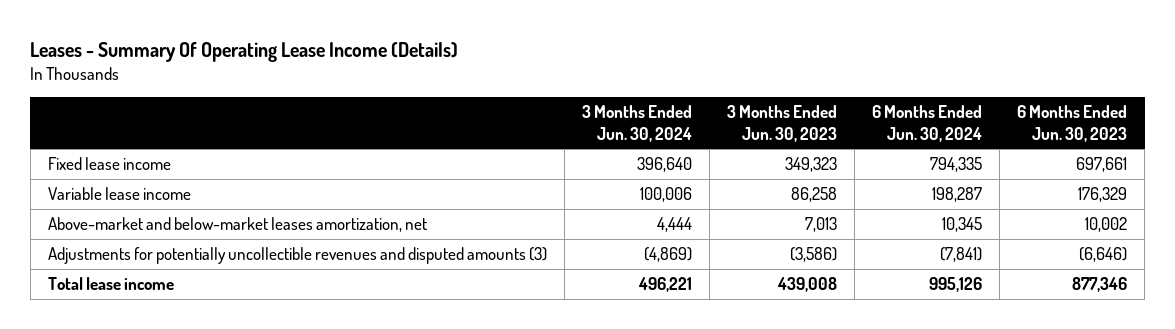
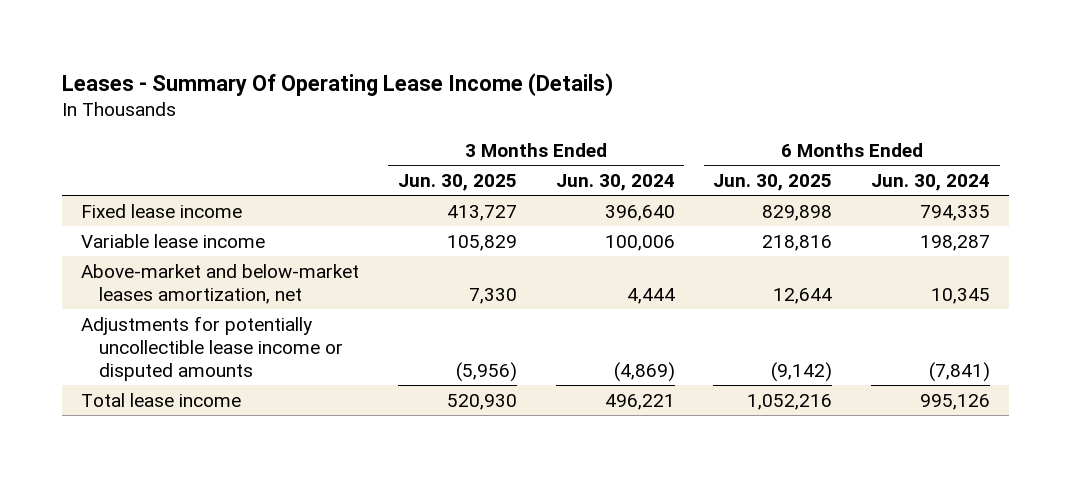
- | 3 Months Ended Jun. 30, 2024 | 3 Months Ended Jun. 30, 2023 | 6 Months Ended Jun. 30, 2024 | 6 Months Ended Jun. 30, 2023
+ | 3 Months Ended Jun. 30, 2025 | 3 Months Ended Jun. 30, 2024 | 6 Months Ended Jun. 30, 2025 | 6 Months Ended Jun. 30, 2024
- Adjustments for potentially uncollectible revenues and disputed amounts (3) | (4,869) | (3,586) | (7,841) | (6,646)
+ Adjustments for potentially uncollectible lease income or disputed amounts | (5,956) | (4,869) | (9,142) | (7,841)

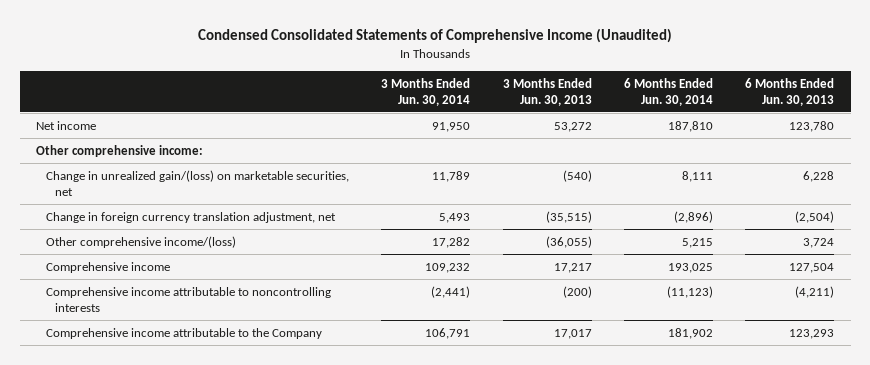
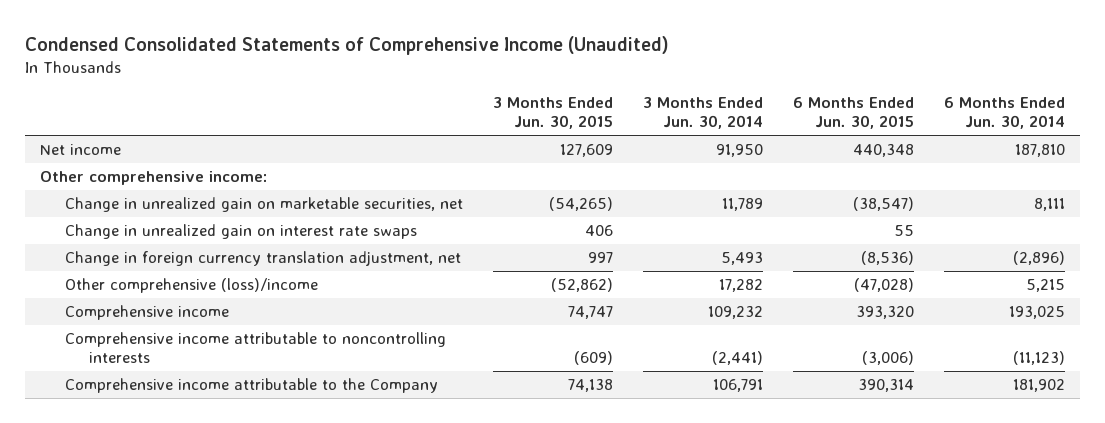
- | 3 Months Ended Jun. 30, 2014 | 3 Months Ended Jun. 30, 2013 | 6 Months Ended Jun. 30, 2014 | 6 Months Ended Jun. 30, 2013
+ | 3 Months Ended Jun. 30, 2015 | 3 Months Ended Jun. 30, 2014 | 6 Months Ended Jun. 30, 2015 | 6 Months Ended Jun. 30, 2014
- Change in unrealized gain/(loss) on marketable securities, net | 11,789 | (540) | 8,111 | 6,228
+ Change in unrealized gain on marketable securities, net | (54,265) | 11,789 | (38,547) | 8,111
+ Change in unrealized gain on interest rate swaps | 406 | | 55 |
- Other comprehensive income/(loss) | 17,282 | (36,055) | 5,215 | 3,724
+ Other comprehensive (loss)/income | (52,862) | 17,282 | (47,028) | 5,215

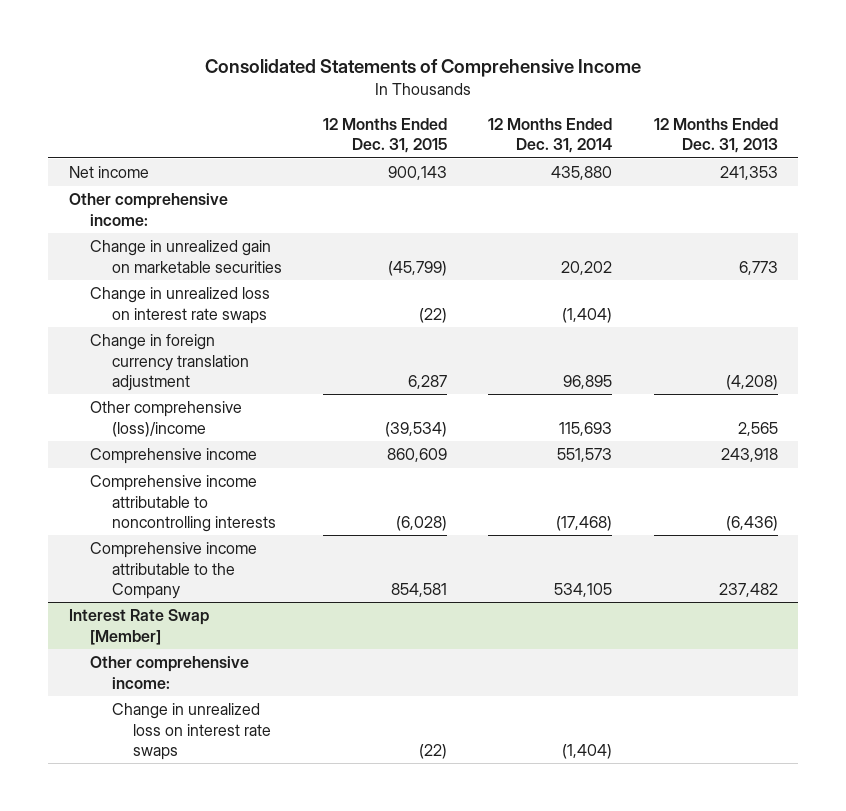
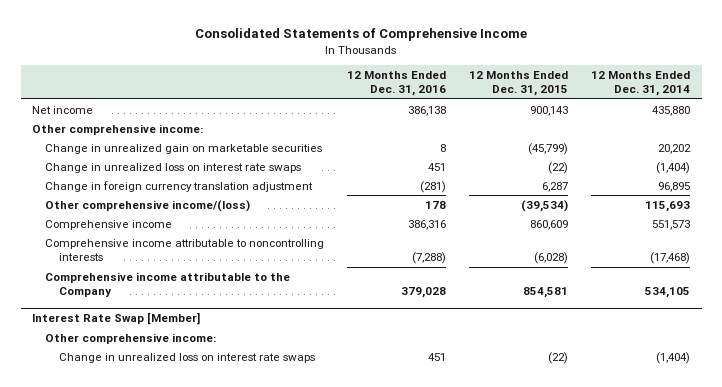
- | 12 Months Ended Dec. 31, 2015 | 12 Months Ended Dec. 31, 2014 | 12 Months Ended Dec. 31, 2013
+ | 12 Months Ended Dec. 31, 2016 | 12 Months Ended Dec. 31, 2015 | 12 Months Ended Dec. 31, 2014
- Other comprehensive (loss)/income | (39,534) | 115,693 | 2,565
+ Other comprehensive income/(loss) | 178 | (39,534) | 115,693

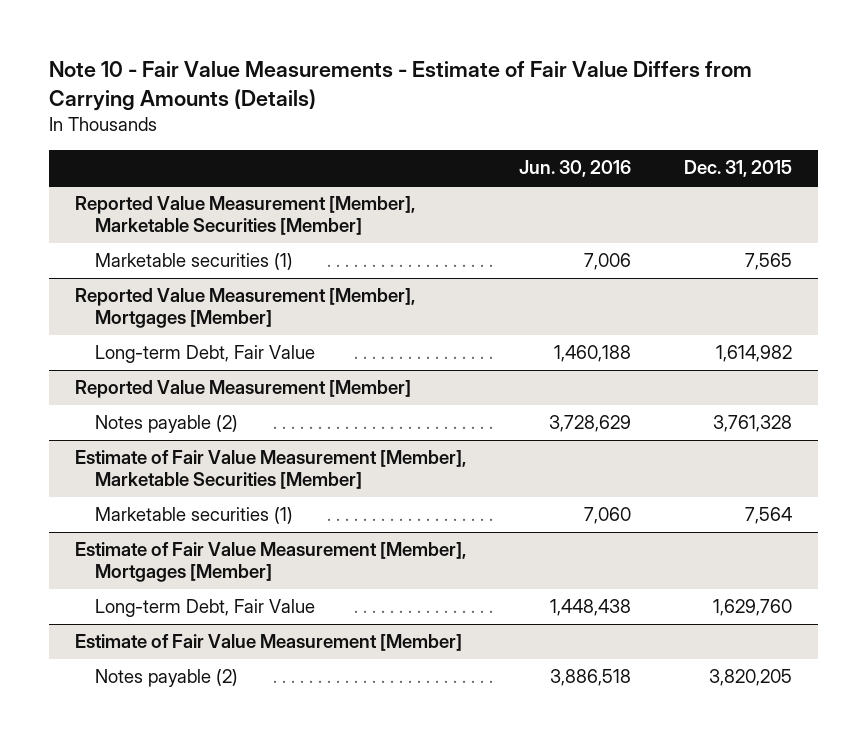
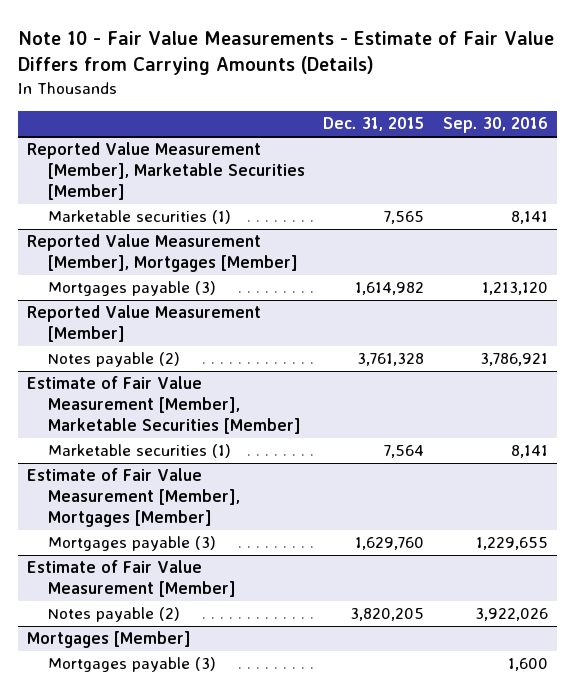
- | Jun. 30, 2016 | Dec. 31, 2015
+ | Dec. 31, 2015 | Sep. 30, 2016
@ Reported Value Measurement [Member], Mortgages [Member]
- Long-term Debt, Fair Value | 1,460,188 | 1,614,982
+ Mortgages payable (3) | 1,614,982 | 1,213,120
@ Estimate of Fair Value Measurement [Member], Mortgages [Member]
- Long-term Debt, Fair Value | 1,448,438 | 1,629,760
+ Mortgages payable (3) | 1,629,760 | 1,229,655
+ Mortgages [Member]
+ Mortgages payable (3) | | 1,600

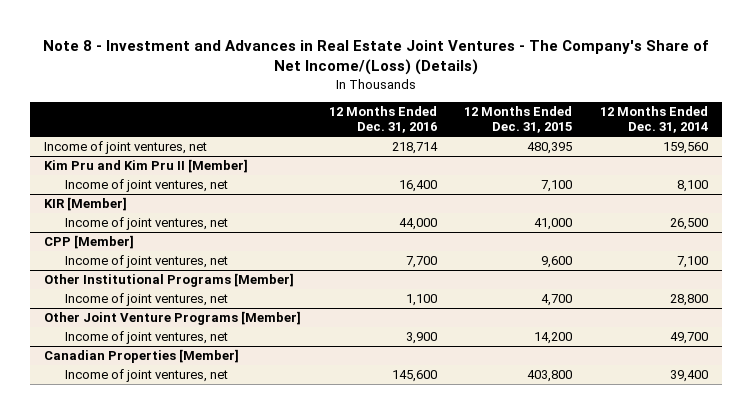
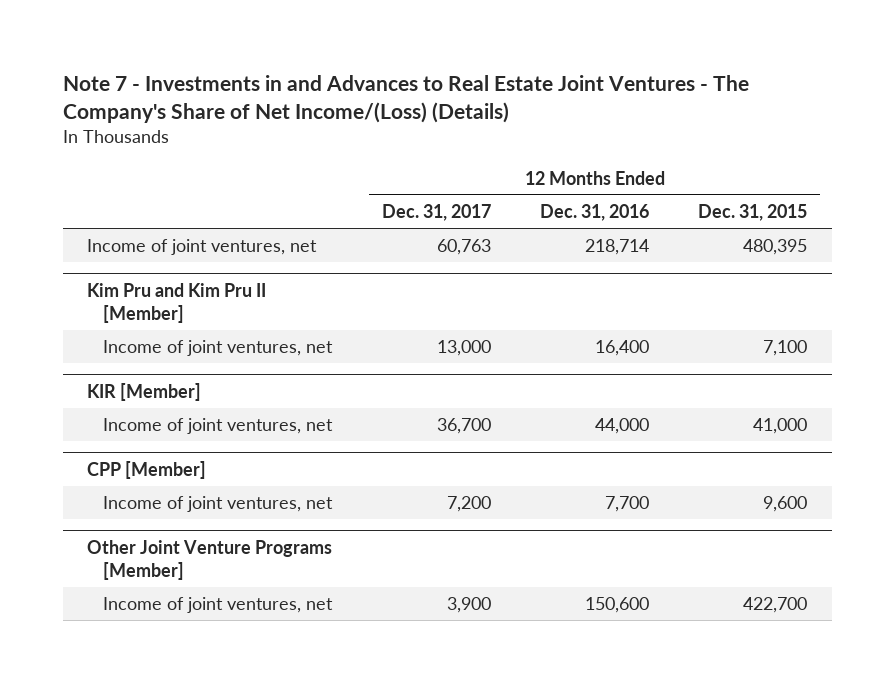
- Note 8 - Investment and Advances in Real Estate Joint Ventures - The Company's Share of Net Income/(Loss) (Details)
+ Note 7 - Investments in and Advances to Real Estate Joint Ventures - The Company's Share of Net Income/(Loss) (Details)
- | 12 Months Ended Dec. 31, 2016 | 12 Months Ended Dec. 31, 2015 | 12 Months Ended Dec. 31, 2014
+ | 12 Months Ended Dec. 31, 2017 | 12 Months Ended Dec. 31, 2016 | 12 Months Ended Dec. 31, 2015
- Other Institutional Programs [Member]
- Income of joint ventures, net | 1,100 | 4,700 | 28,800
@ Other Joint Venture Programs [Member]
- Income of joint ventures, net | 3,900 | 14,200 | 49,700
- Canadian Properties [Member]
- Income of joint ventures, net | 145,600 | 403,800 | 39,400
@ Other Joint Venture Programs [Member]
+ Income of joint ventures, net | 3,900 | 150,600 | 422,700

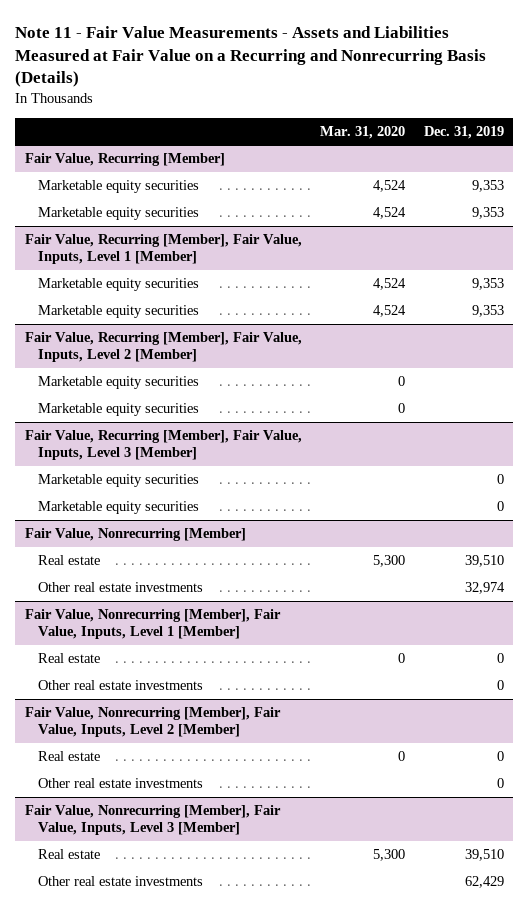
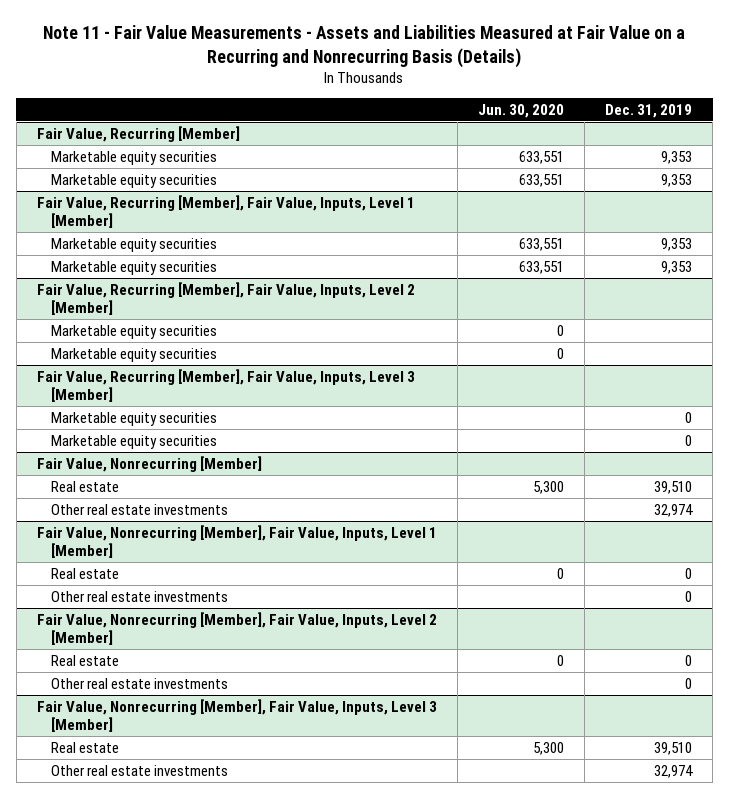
- | Mar. 31, 2020 | Dec. 31, 2019
+ | Jun. 30, 2020 | Dec. 31, 2019
@ Fair Value, Nonrecurring [Member], Fair Value, Inputs, Level 3 [Member]
- Other real estate investments | | 62,429
+ Other real estate investments | | 32,974

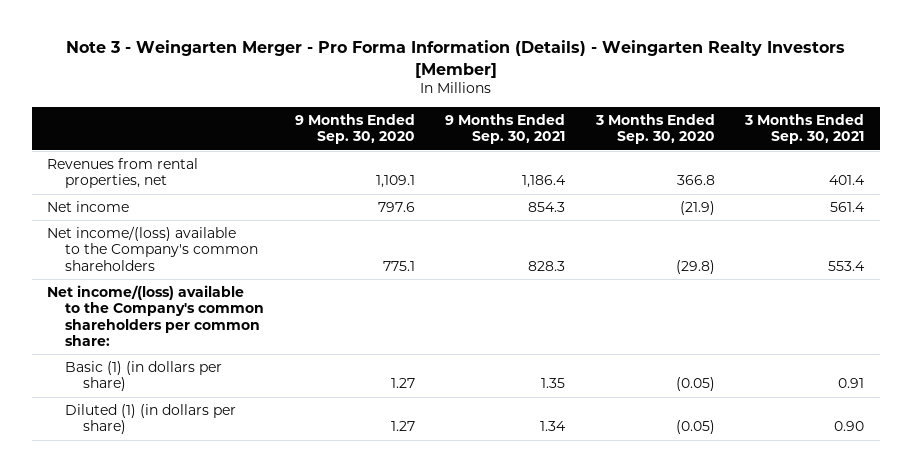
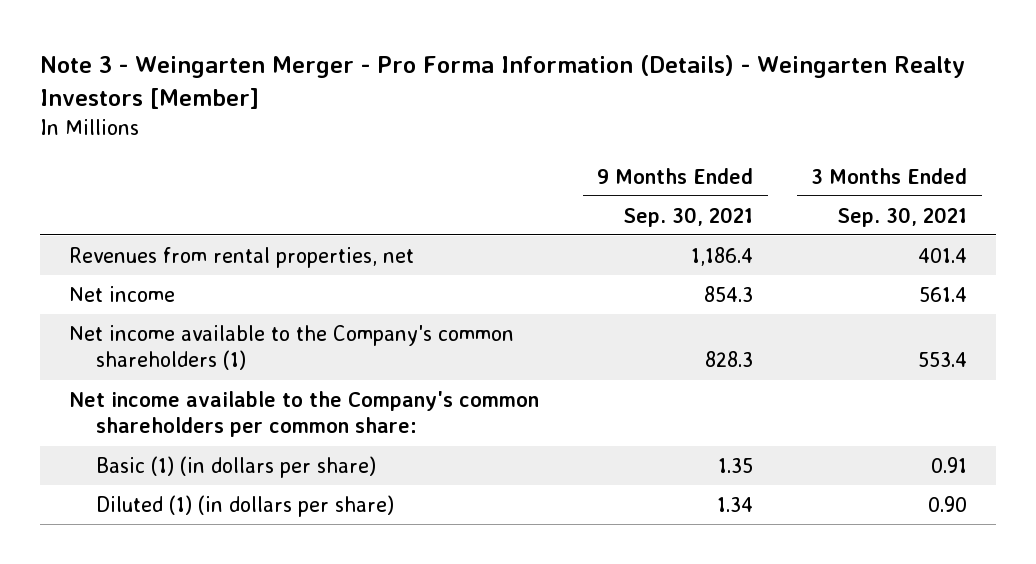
- | 9 Months Ended Sep. 30, 2020 | 9 Months Ended Sep. 30, 2021 | 3 Months Ended Sep. 30, 2020 | 3 Months Ended Sep. 30, 2021
+ | 9 Months Ended Sep. 30, 2021 | 3 Months Ended Sep. 30, 2021
- Net income/(loss) available to the Company's common shareholders | 775.1 | 828.3 | (29.8) | 553.4
- Net income/(loss) available to the Company's common shareholders per common share:
+ Net income available to the Company's common shareholders (1) | 828.3 | 553.4
+ Net income available to the Company's common shareholders per common share:

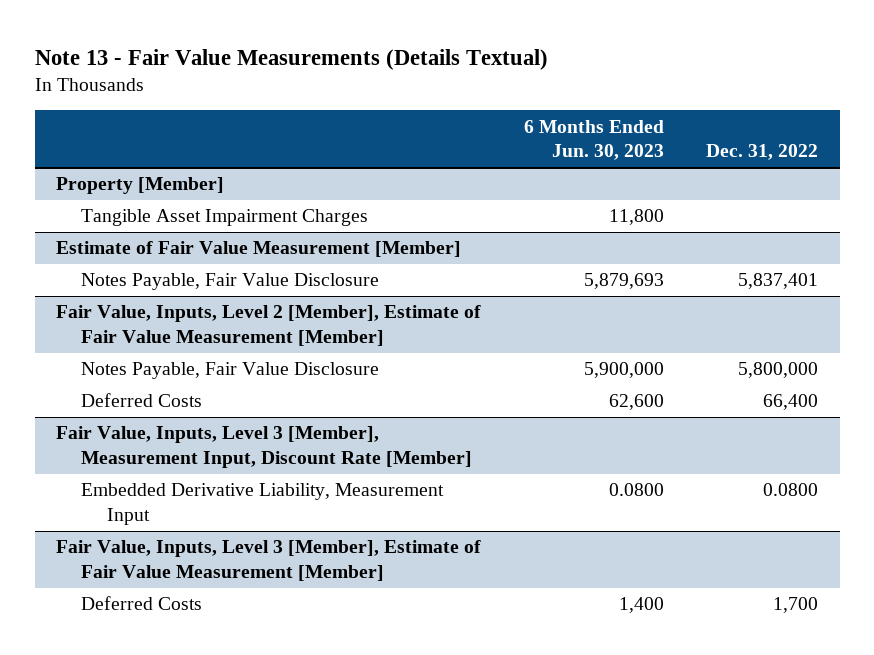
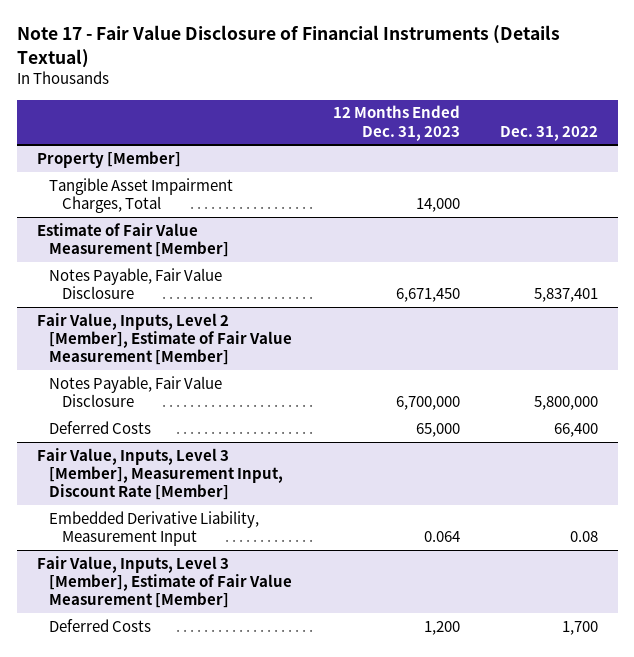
- Note 13 - Fair Value Measurements (Details Textual)
+ Note 17 - Fair Value Disclosure of Financial Instruments (Details Textual)
- | 6 Months Ended Jun. 30, 2023 | Dec. 31, 2022
+ | 12 Months Ended Dec. 31, 2023 | Dec. 31, 2022
@ Property [Member]
- Tangible Asset Impairment Charges | 11,800 |
+ Tangible Asset Impairment Charges, Total | 14,000 |
@ Fair Value, Inputs, Level 3 [Member], Measurement Input, Discount Rate [Member]
- Embedded Derivative Liability, Measurement Input | 0.0800 | 0.0800
+ Embedded Derivative Liability, Measurement Input | 0.064 | 0.08

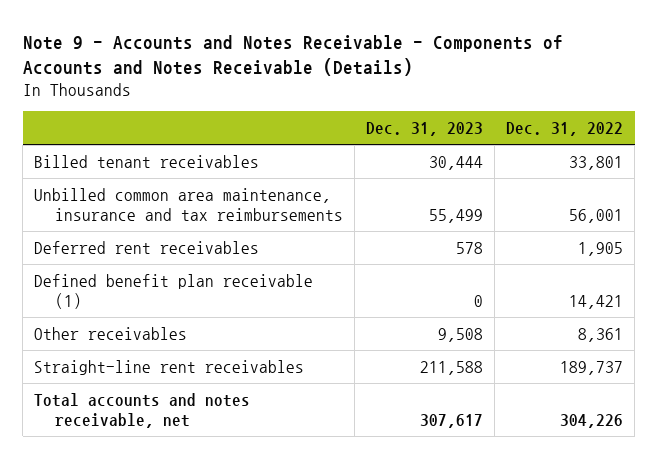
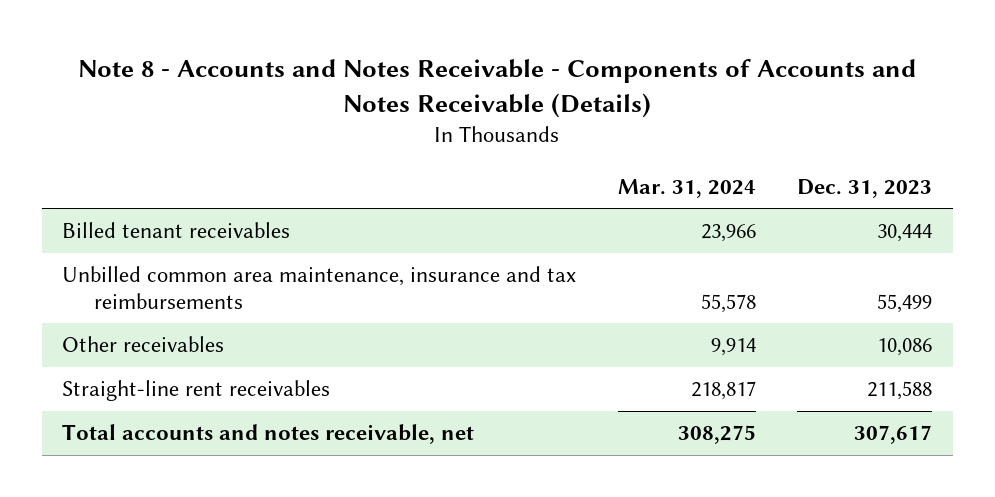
- Note 9 - Accounts and Notes Receivable - Components of Accounts and Notes Receivable (Details)
+ Note 8 - Accounts and Notes Receivable - Components of Accounts and Notes Receivable (Details)
- | Dec. 31, 2023 | Dec. 31, 2022
+ | Mar. 31, 2024 | Dec. 31, 2023
- Deferred rent receivables | 578 | 1,905
- Defined benefit plan receivable (1) | 0 | 14,421
- Other receivables | 9,508 | 8,361
+ Other receivables | 9,914 | 10,086

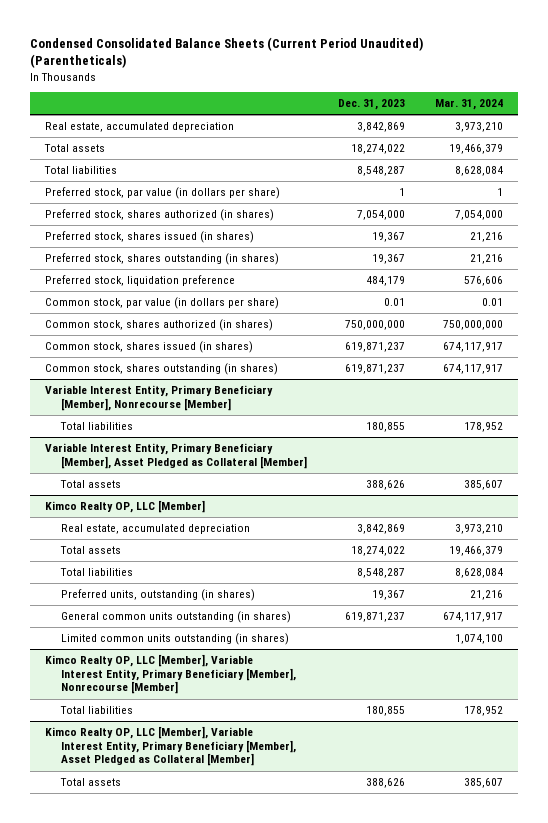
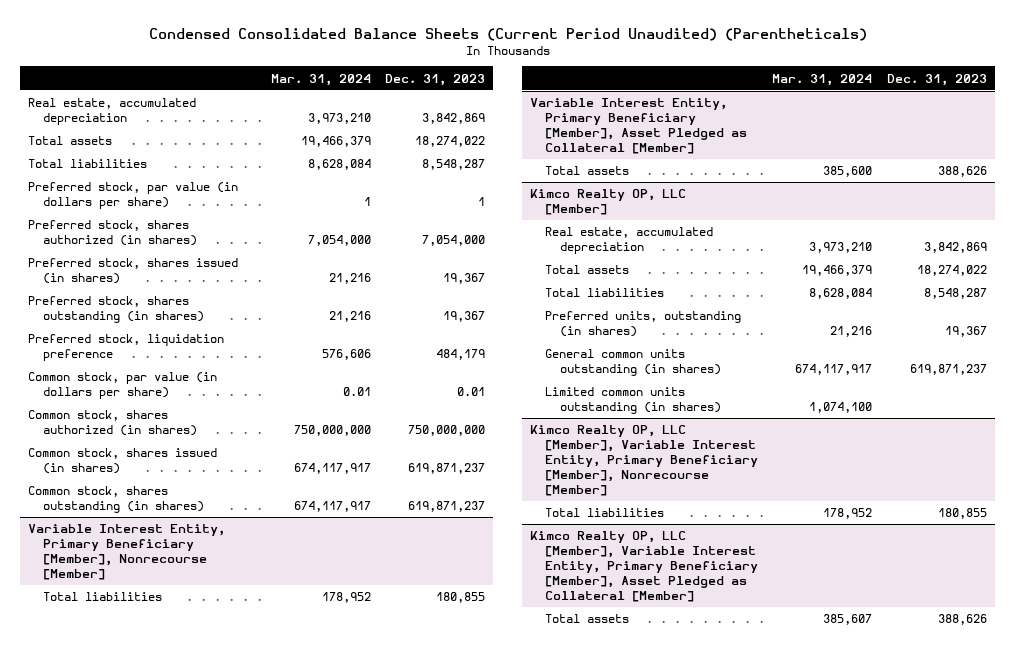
- | Dec. 31, 2023 | Mar. 31, 2024
+ | Mar. 31, 2024 | Dec. 31, 2023
@ Variable Interest Entity, Primary Beneficiary [Member], Asset Pledged as Collateral [Member]
- Total assets | 388,626 | 385,607
+ Total assets | 385,600 | 388,626

